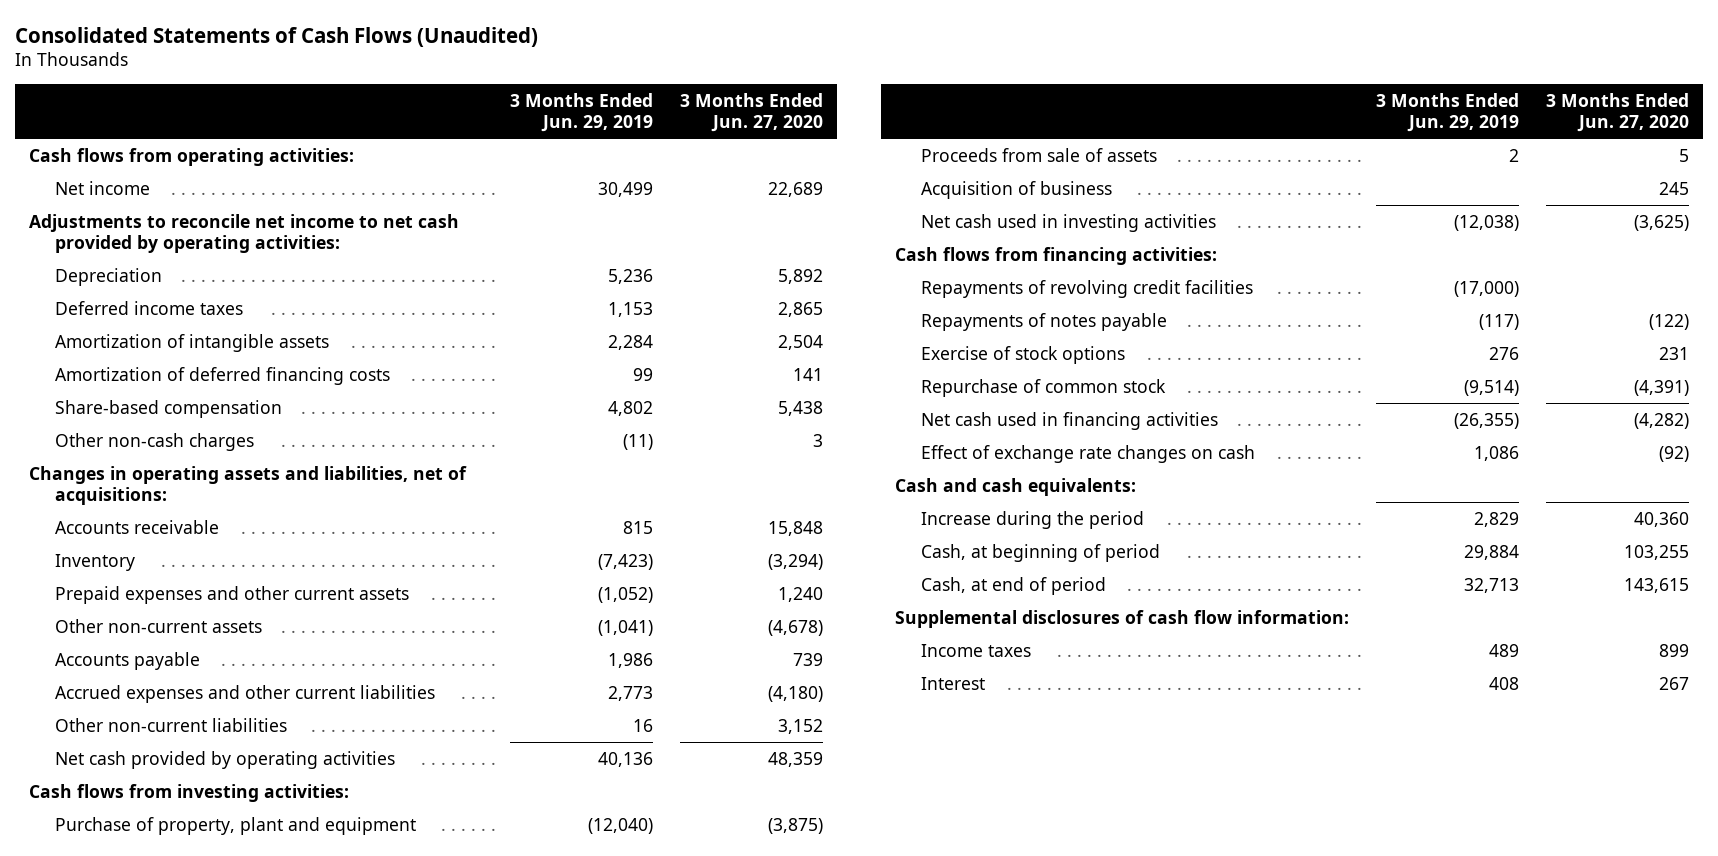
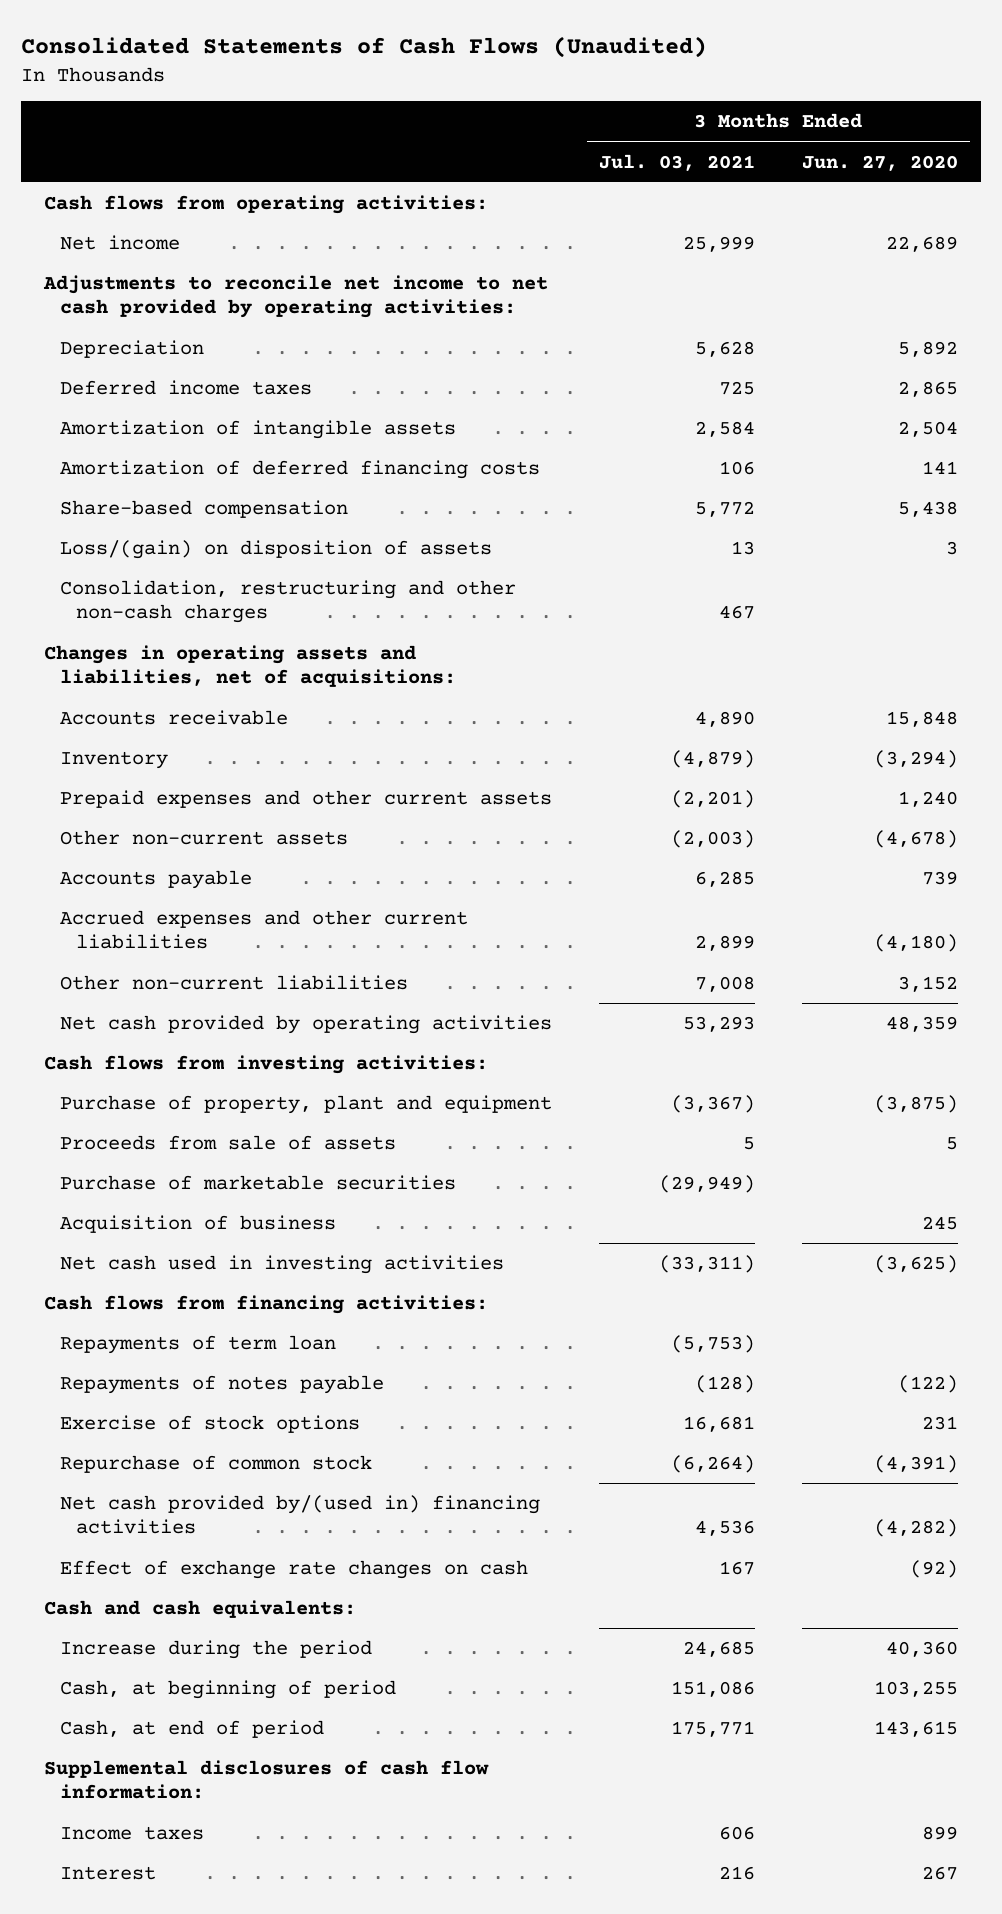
- | 3 Months Ended Jun. 29, 2019 | 3 Months Ended Jun. 27, 2020
+ | 3 Months Ended Jul. 03, 2021 | 3 Months Ended Jun. 27, 2020
- Other non-cash charges | (11) | 3
+ Loss/(gain) on disposition of assets | 13 | 3
+ Consolidation, restructuring and other non-cash charges | 467 |
+ Purchase of marketable securities | (29,949) |
- Repayments of revolving credit facilities | (17,000) |
+ Repayments of term loan | (5,753) |
- Net cash used in financing activities | (26,355) | (4,282)
+ Net cash provided by/(used in) financing activities | 4,536 | (4,282)

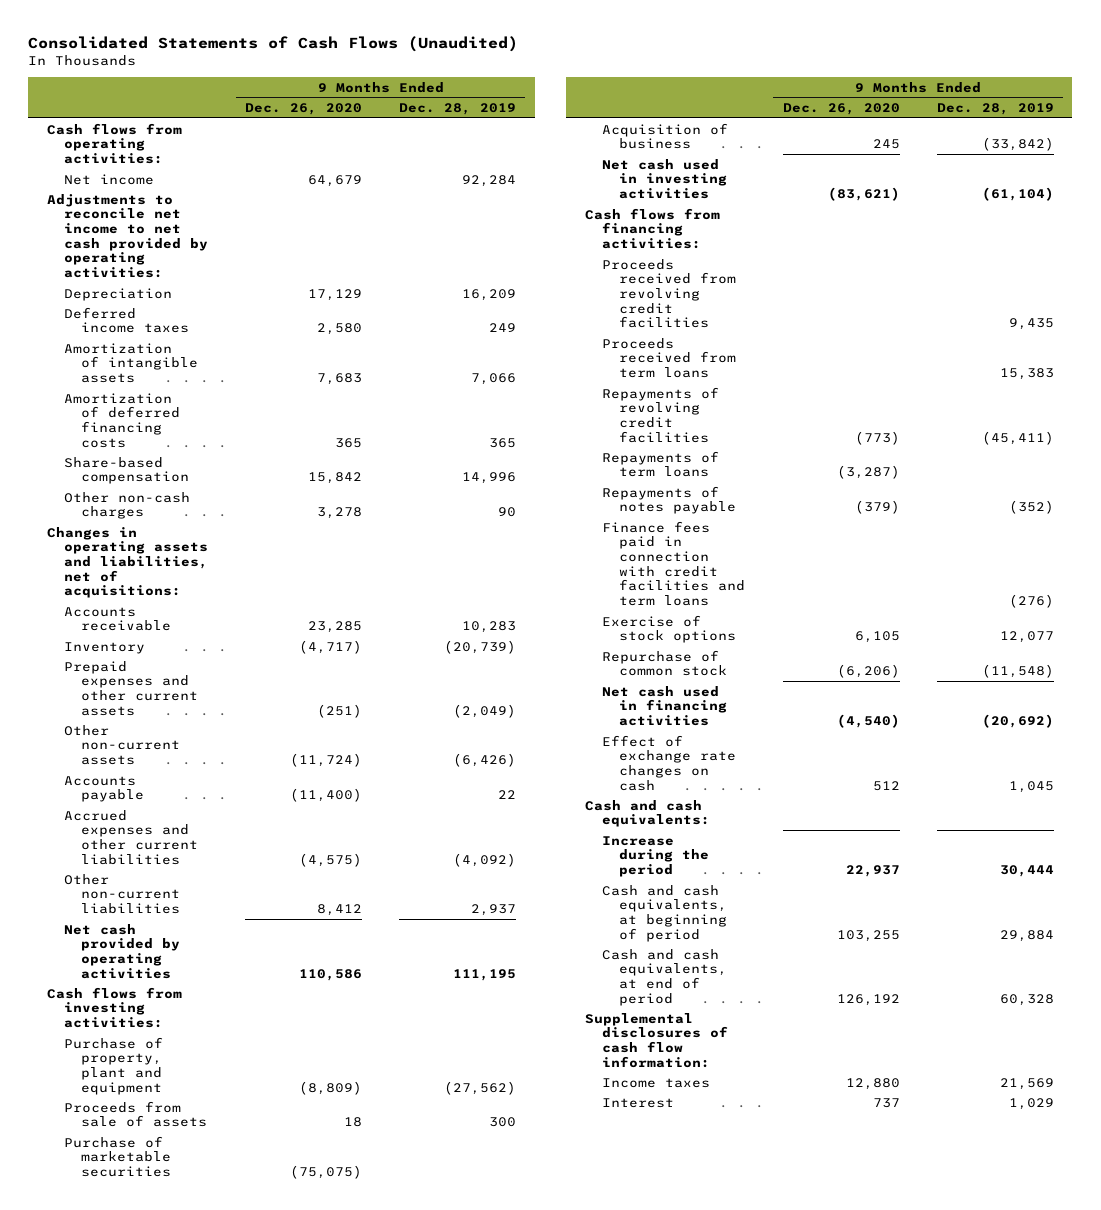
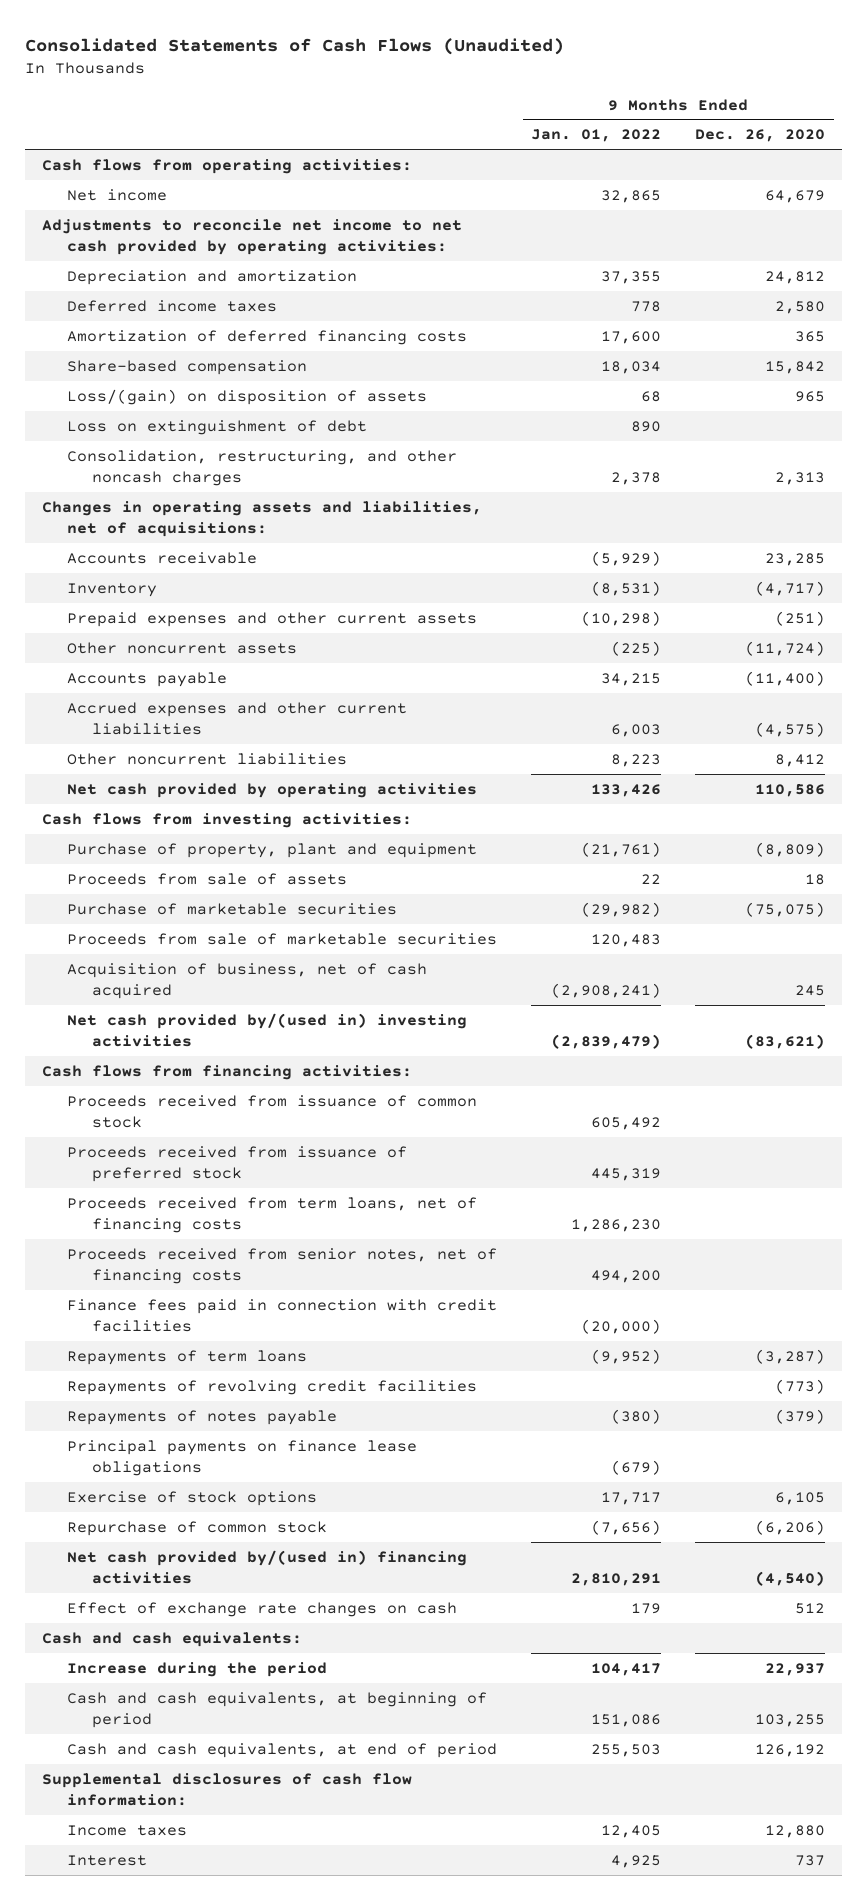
- | 9 Months Ended Dec. 26, 2020 | 9 Months Ended Dec. 28, 2019
+ | 9 Months Ended Jan. 01, 2022 | 9 Months Ended Dec. 26, 2020
- Depreciation | 17,129 | 16,209
+ Depreciation and amortization | 37,355 | 24,812
- Amortization of intangible assets | 7,683 | 7,066
- Other non-cash charges | 3,278 | 90
+ Loss/(gain) on disposition of assets | 68 | 965
+ Loss on extinguishment of debt | 890 |
+ Consolidation, restructuring, and other noncash charges | 2,378 | 2,313
- Other non-current assets | (11,724) | (6,426)
+ Other noncurrent assets | (225) | (11,724)
- Other non-current liabilities | 8,412 | 2,937
+ Other noncurrent liabilities | 8,223 | 8,412
- Acquisition of business | 245 | (33,842)
- Net cash used in investing activities | (83,621) | (61,104)
+ Proceeds from sale of marketable securities | 120,483 |
+ Acquisition of business, net of cash acquired | (2,908,241) | 245
+ Net cash provided by/(used in) investing activities | (2,839,479) | (83,621)
- Proceeds received from revolving credit facilities | | 9,435
- Proceeds received from term loans | | 15,383
+ Proceeds received from issuance of common stock | 605,492 |
+ Proceeds received from issuance of preferred stock | 445,319 |
+ Proceeds received from term loans, net of financing costs | 1,286,230 |
+ Proceeds received from senior notes, net of financing costs | 494,200 |
+ Finance fees paid in connection with credit facilities | (20,000) |
moved down: Repayments of revolving credit facilities | | (773)
- Finance fees paid in connection with credit facilities and term loans | | (276)
+ Principal payments on finance lease obligations | (679) |
- Net cash used in financing activities | (4,540) | (20,692)
+ Net cash provided by/(used in) financing activities | 2,810,291 | (4,540)

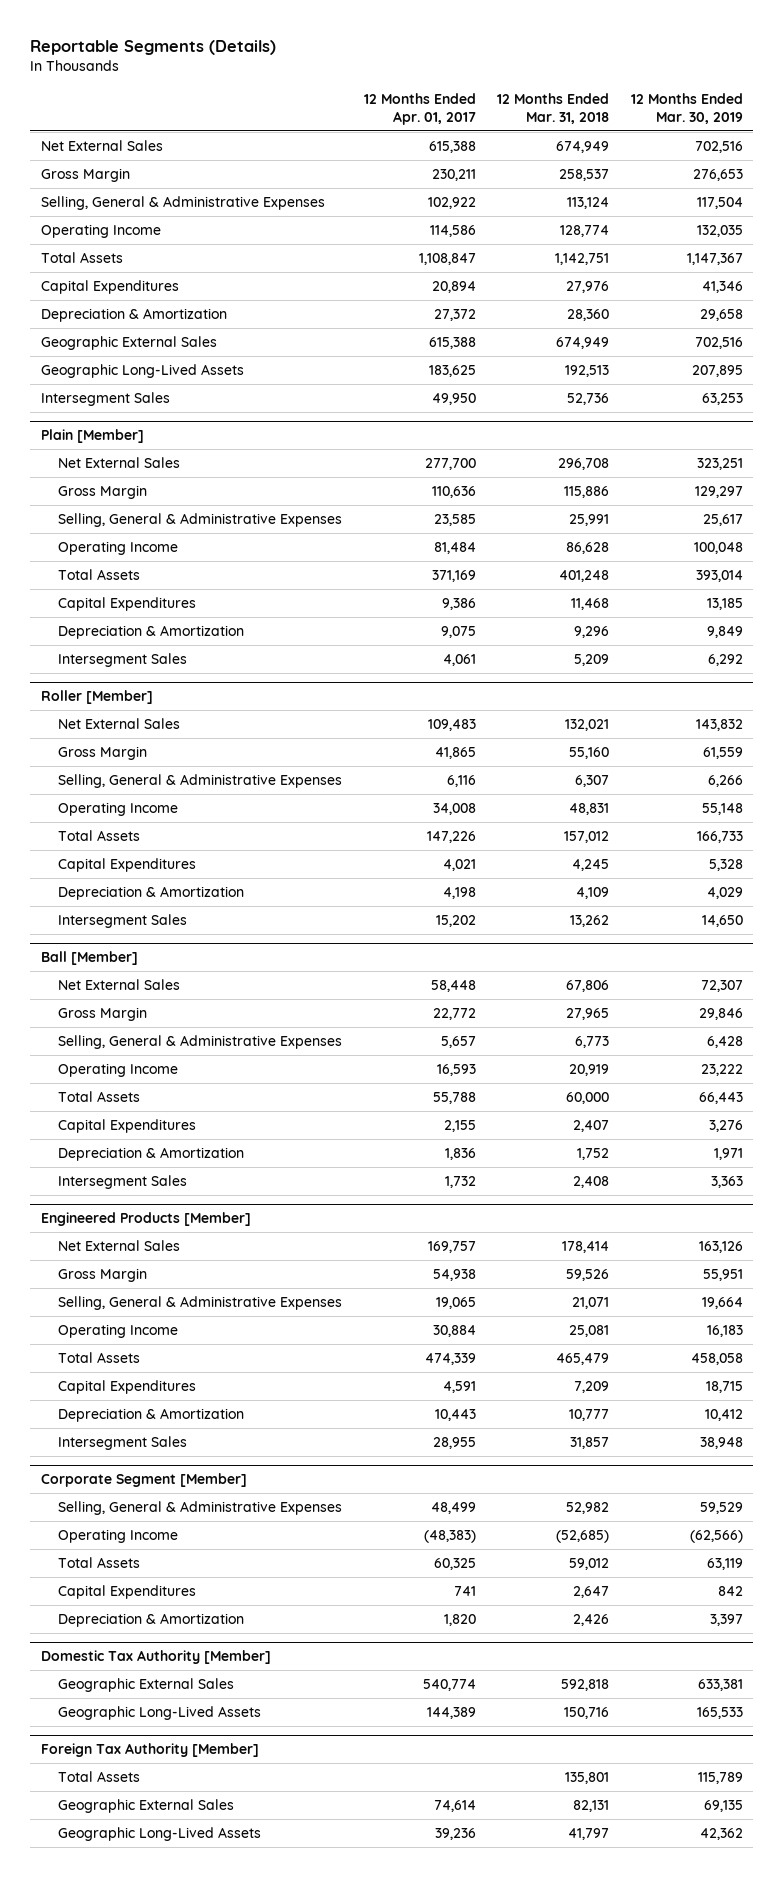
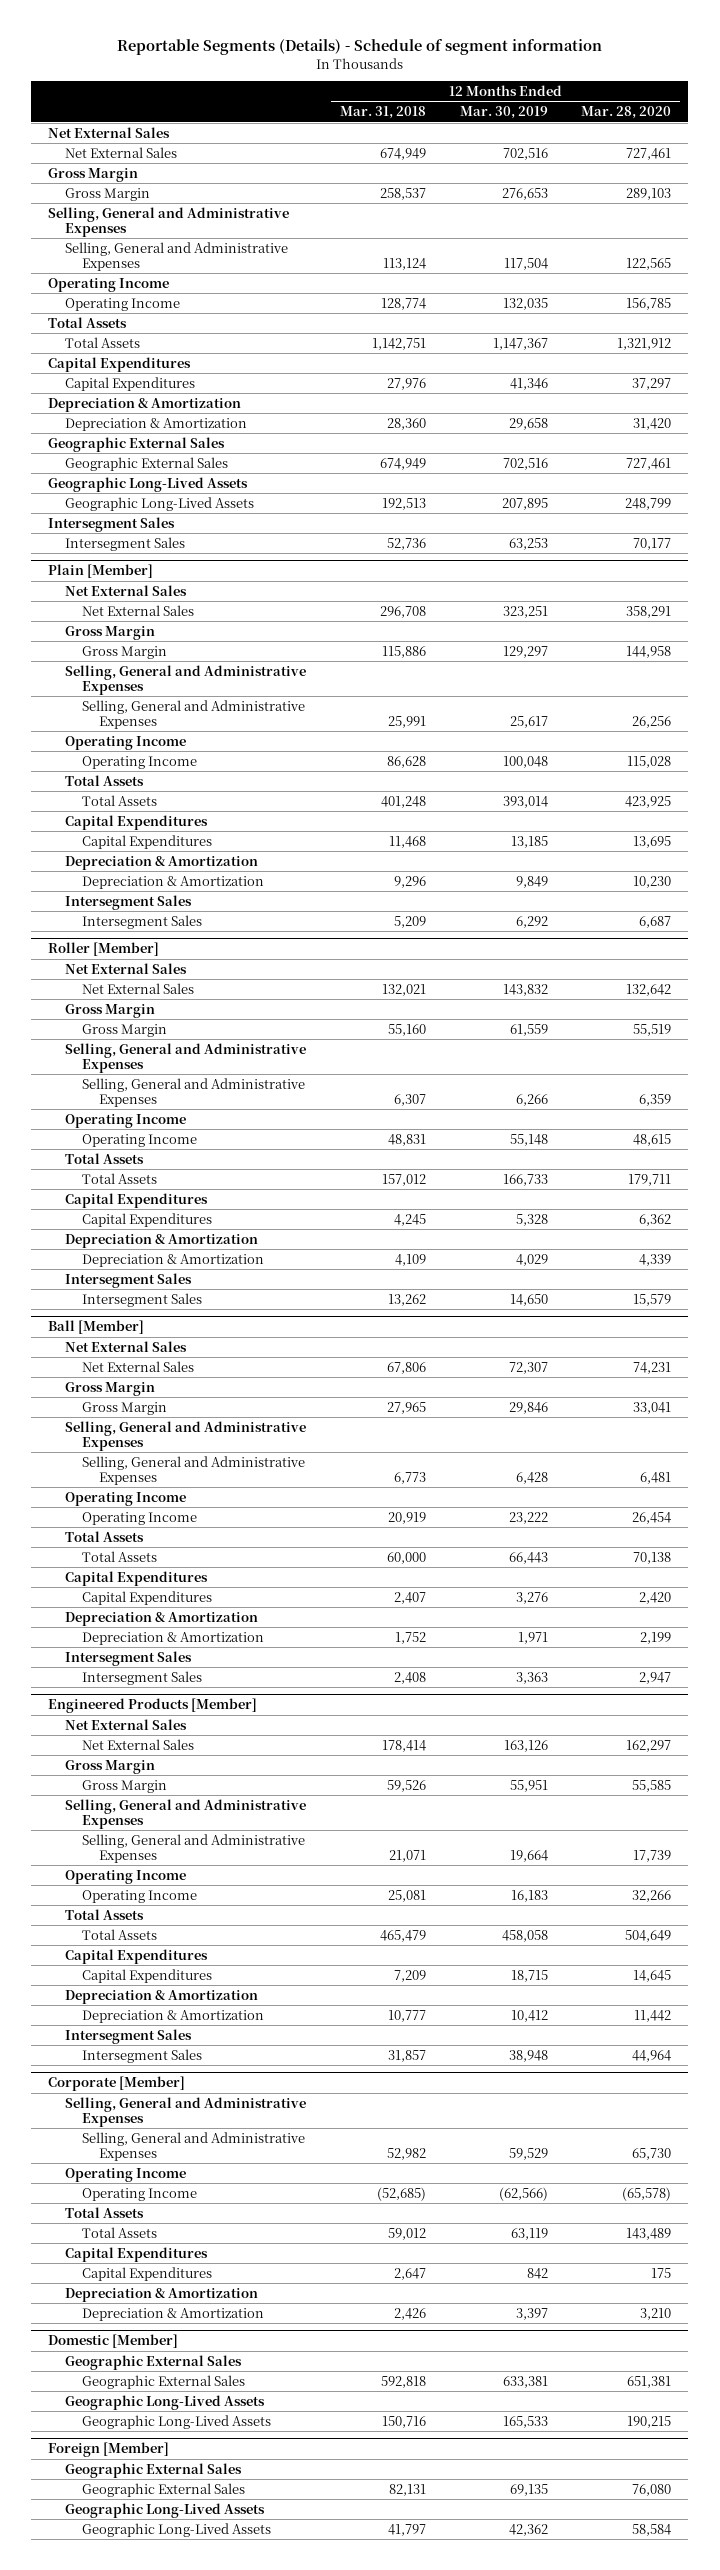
- Reportable Segments (Details)
+ Reportable Segments (Details) - Schedule of segment information
- | 12 Months Ended Apr. 01, 2017 | 12 Months Ended Mar. 31, 2018 | 12 Months Ended Mar. 30, 2019
+ | 12 Months Ended Mar. 31, 2018 | 12 Months Ended Mar. 30, 2019 | 12 Months Ended Mar. 28, 2020
+ Net External Sales
+ Gross Margin
- Selling, General & Administrative Expenses | 102,922 | 113,124 | 117,504
+ Selling, General and Administrative Expenses
+ Selling, General and Administrative Expenses | 113,124 | 117,504 | 122,565
+ Operating Income
+ Total Assets
+ Capital Expenditures
+ Depreciation & Amortization
+ Geographic External Sales
+ Geographic Long-Lived Assets
+ Intersegment Sales
@ Plain [Member]
+ Net External Sales
+ Gross Margin
- Selling, General & Administrative Expenses | 23,585 | 25,991 | 25,617
+ Selling, General and Administrative Expenses
+ Selling, General and Administrative Expenses | 25,991 | 25,617 | 26,256
+ Operating Income
+ Total Assets
+ Capital Expenditures
+ Depreciation & Amortization
+ Intersegment Sales
@ Roller [Member]
+ Net External Sales
+ Gross Margin
- Selling, General & Administrative Expenses | 6,116 | 6,307 | 6,266
+ Selling, General and Administrative Expenses
+ Selling, General and Administrative Expenses | 6,307 | 6,266 | 6,359
+ Operating Income
+ Total Assets
+ Capital Expenditures
+ Depreciation & Amortization
+ Intersegment Sales
@ Ball [Member]
+ Net External Sales
+ Gross Margin
- Selling, General & Administrative Expenses | 5,657 | 6,773 | 6,428
+ Selling, General and Administrative Expenses
+ Selling, General and Administrative Expenses | 6,773 | 6,428 | 6,481
+ Operating Income
+ Total Assets
+ Capital Expenditures
+ Depreciation & Amortization
+ Intersegment Sales
@ Engineered Products [Member]
+ Net External Sales
+ Gross Margin
- Selling, General & Administrative Expenses | 19,065 | 21,071 | 19,664
+ Selling, General and Administrative Expenses
+ Selling, General and Administrative Expenses | 21,071 | 19,664 | 17,739
+ Operating Income
+ Total Assets
+ Capital Expenditures
+ Depreciation & Amortization
+ Intersegment Sales
- Corporate Segment [Member]
- Selling, General & Administrative Expenses | 48,499 | 52,982 | 59,529
+ Corporate [Member]
+ Selling, General and Administrative Expenses
+ Selling, General and Administrative Expenses | 52,982 | 59,529 | 65,730
+ Operating Income
+ Total Assets
+ Capital Expenditures
+ Depreciation & Amortization
- Domestic Tax Authority [Member]
+ Domestic [Member]
+ Geographic External Sales
+ Geographic Long-Lived Assets
- Foreign Tax Authority [Member]
- Total Assets | | 135,801 | 115,789
+ Foreign [Member]
+ Geographic External Sales
+ Geographic Long-Lived Assets

